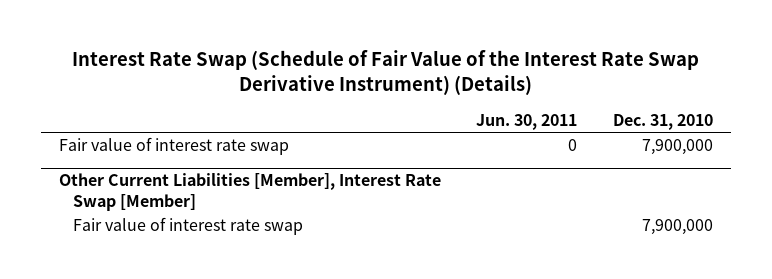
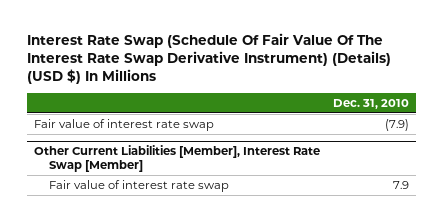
- Interest Rate Swap (Schedule of Fair Value of the Interest Rate Swap Derivative Instrument) (Details)
+ Interest Rate Swap (Schedule Of Fair Value Of The Interest Rate Swap Derivative Instrument) (Details) (USD $) In Millions
- | Jun. 30, 2011 | Dec. 31, 2010
+ | Dec. 31, 2010
- Fair value of interest rate swap | 0 | 7,900,000
+ Fair value of interest rate swap | (7.9)
@ Other Current Liabilities [Member], Interest Rate Swap [Member]
- Fair value of interest rate swap | | 7,900,000
+ Fair value of interest rate swap | 7.9

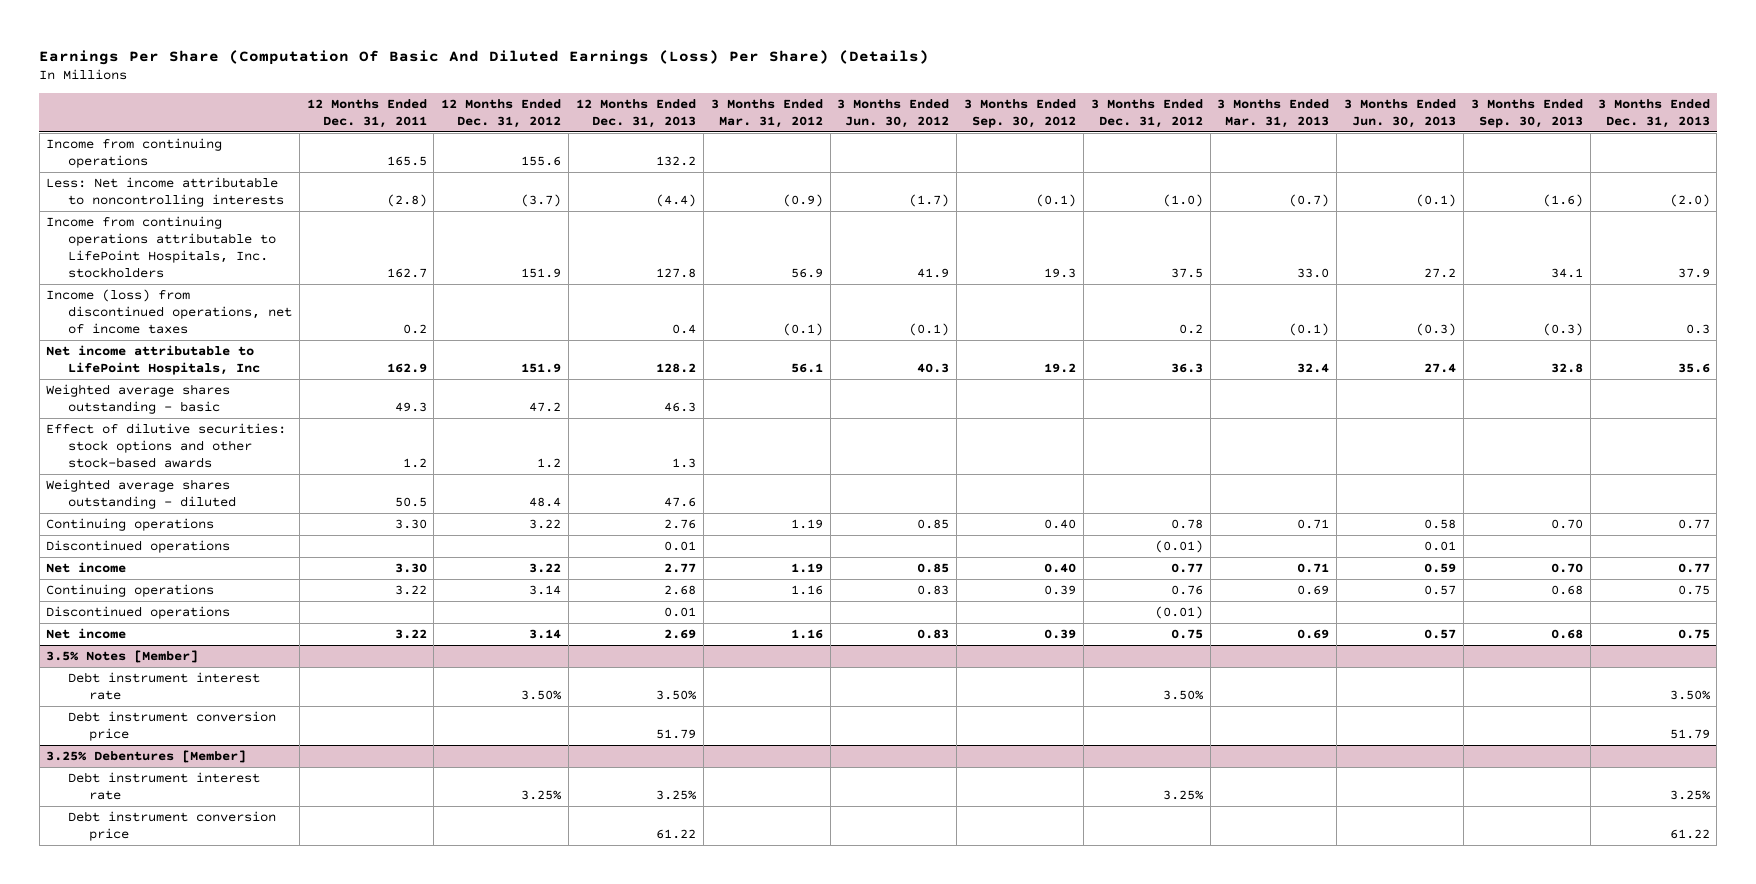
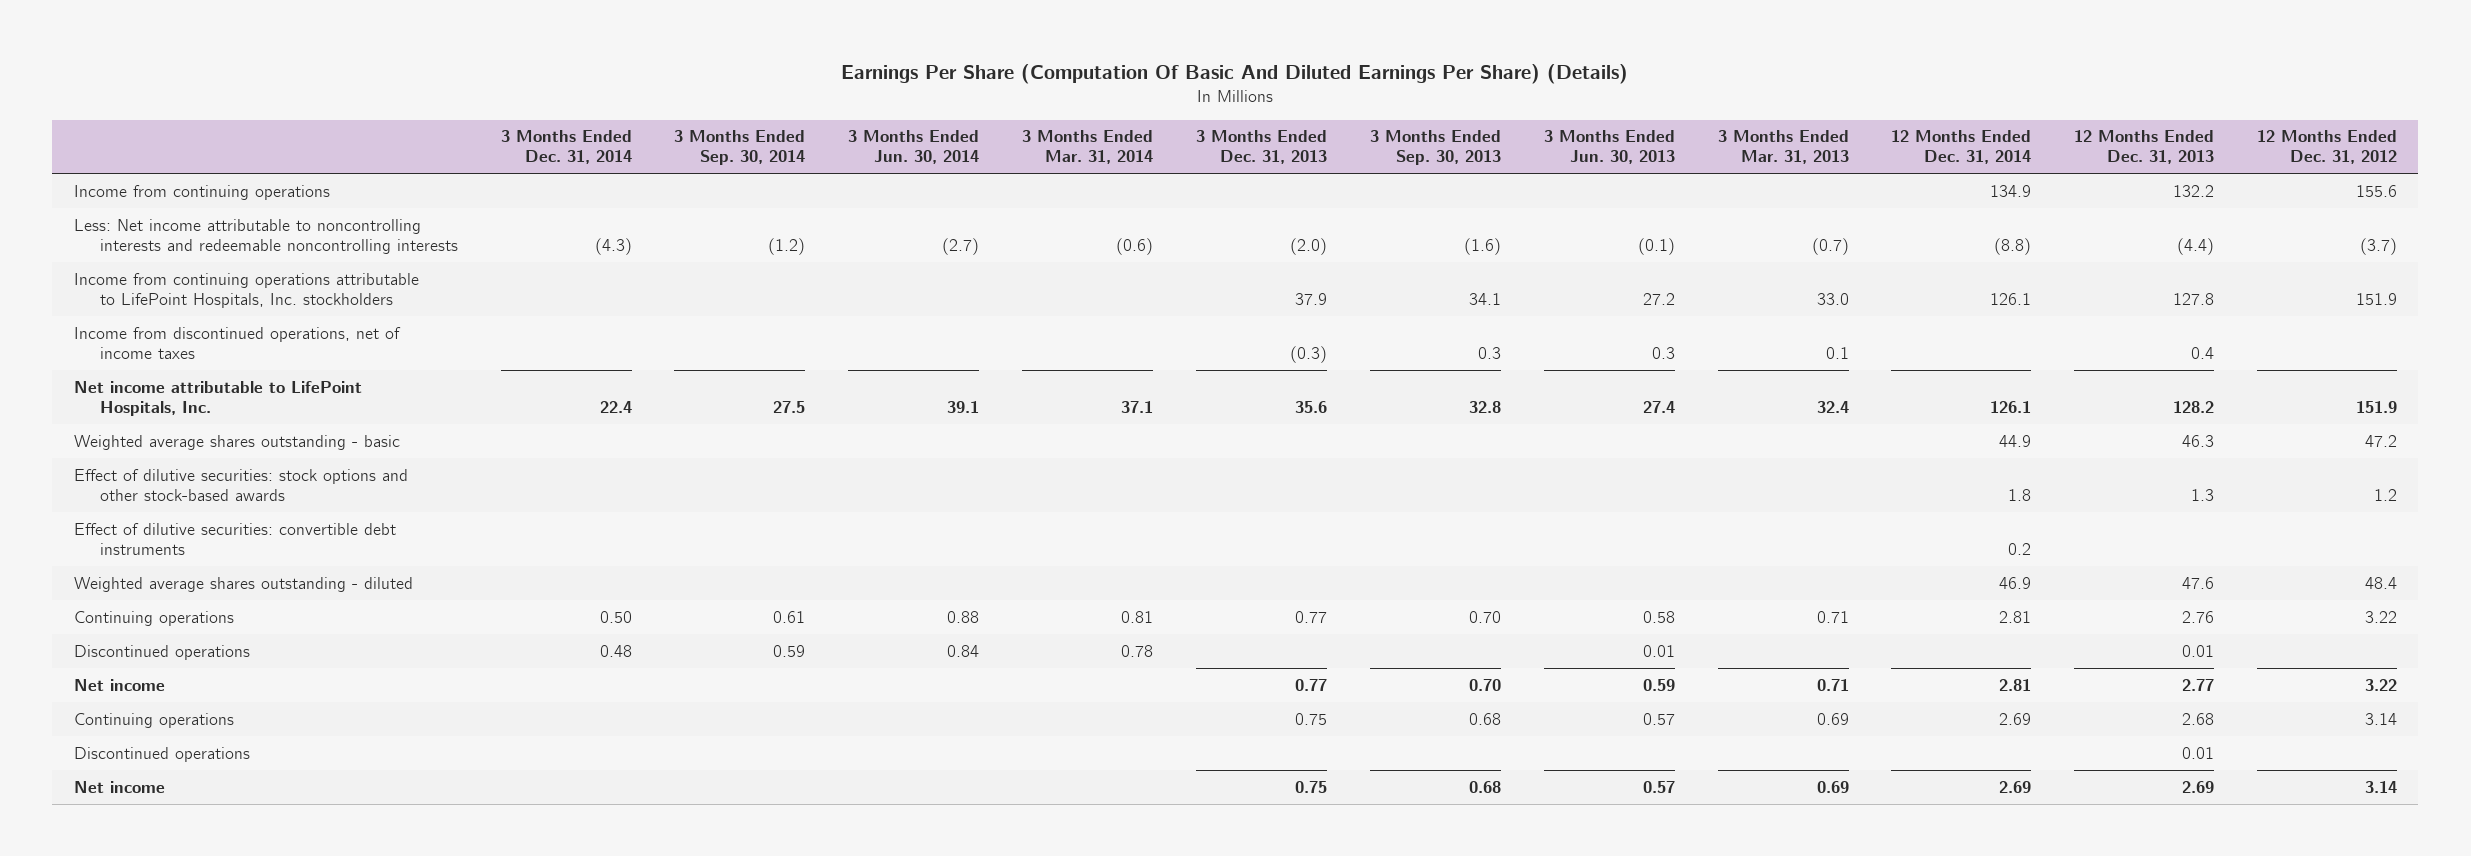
- Earnings Per Share (Computation Of Basic And Diluted Earnings (Loss) Per Share) (Details)
+ Earnings Per Share (Computation Of Basic And Diluted Earnings Per Share) (Details)
- | 12 Months Ended Dec. 31, 2011 | 12 Months Ended Dec. 31, 2012 | 12 Months Ended Dec. 31, 2013 | 3 Months Ended Mar. 31, 2012 | 3 Months Ended Jun. 30, 2012 | 3 Months Ended Sep. 30, 2012 | 3 Months Ended Dec. 31, 2012 | 3 Months Ended Mar. 31, 2013 | 3 Months Ended Jun. 30, 2013 | 3 Months Ended Sep. 30, 2013 | 3 Months Ended Dec. 31, 2013
+ | 3 Months Ended Dec. 31, 2014 | 3 Months Ended Sep. 30, 2014 | 3 Months Ended Jun. 30, 2014 | 3 Months Ended Mar. 31, 2014 | 3 Months Ended Dec. 31, 2013 | 3 Months Ended Sep. 30, 2013 | 3 Months Ended Jun. 30, 2013 | 3 Months Ended Mar. 31, 2013 | 12 Months Ended Dec. 31, 2014 | 12 Months Ended Dec. 31, 2013 | 12 Months Ended Dec. 31, 2012
- Less: Net income attributable to noncontrolling interests | (2.8) | (3.7) | (4.4) | (0.9) | (1.7) | (0.1) | (1.0) | (0.7) | (0.1) | (1.6) | (2.0)
+ Less: Net income attributable to noncontrolling interests and redeemable noncontrolling interests | (4.3) | (1.2) | (2.7) | (0.6) | (2.0) | (1.6) | (0.1) | (0.7) | (8.8) | (4.4) | (3.7)
- Income (loss) from discontinued operations, net of income taxes | 0.2 | | 0.4 | (0.1) | (0.1) | | 0.2 | (0.1) | (0.3) | (0.3) | 0.3
- Net income attributable to LifePoint Hospitals, Inc | 162.9 | 151.9 | 128.2 | 56.1 | 40.3 | 19.2 | 36.3 | 32.4 | 27.4 | 32.8 | 35.6
+ Income from discontinued operations, net of income taxes | | | | | (0.3) | 0.3 | 0.3 | 0.1 | | 0.4 |
+ Net income attributable to LifePoint Hospitals, Inc. | 22.4 | 27.5 | 39.1 | 37.1 | 35.6 | 32.8 | 27.4 | 32.4 | 126.1 | 128.2 | 151.9
+ Effect of dilutive securities: convertible debt instruments | | | | | | | | | 0.2 | |
- 3.5% Notes [Member]
- Debt instrument interest rate | | 3.50% | 3.50% | | | | 3.50% | | | | 3.50%
- Debt instrument conversion price | | | 51.79 | | | | | | | | 51.79
- 3.25% Debentures [Member]
- Debt instrument interest rate | | 3.25% | 3.25% | | | | 3.25% | | | | 3.25%
- Debt instrument conversion price | | | 61.22 | | | | | | | | 61.22

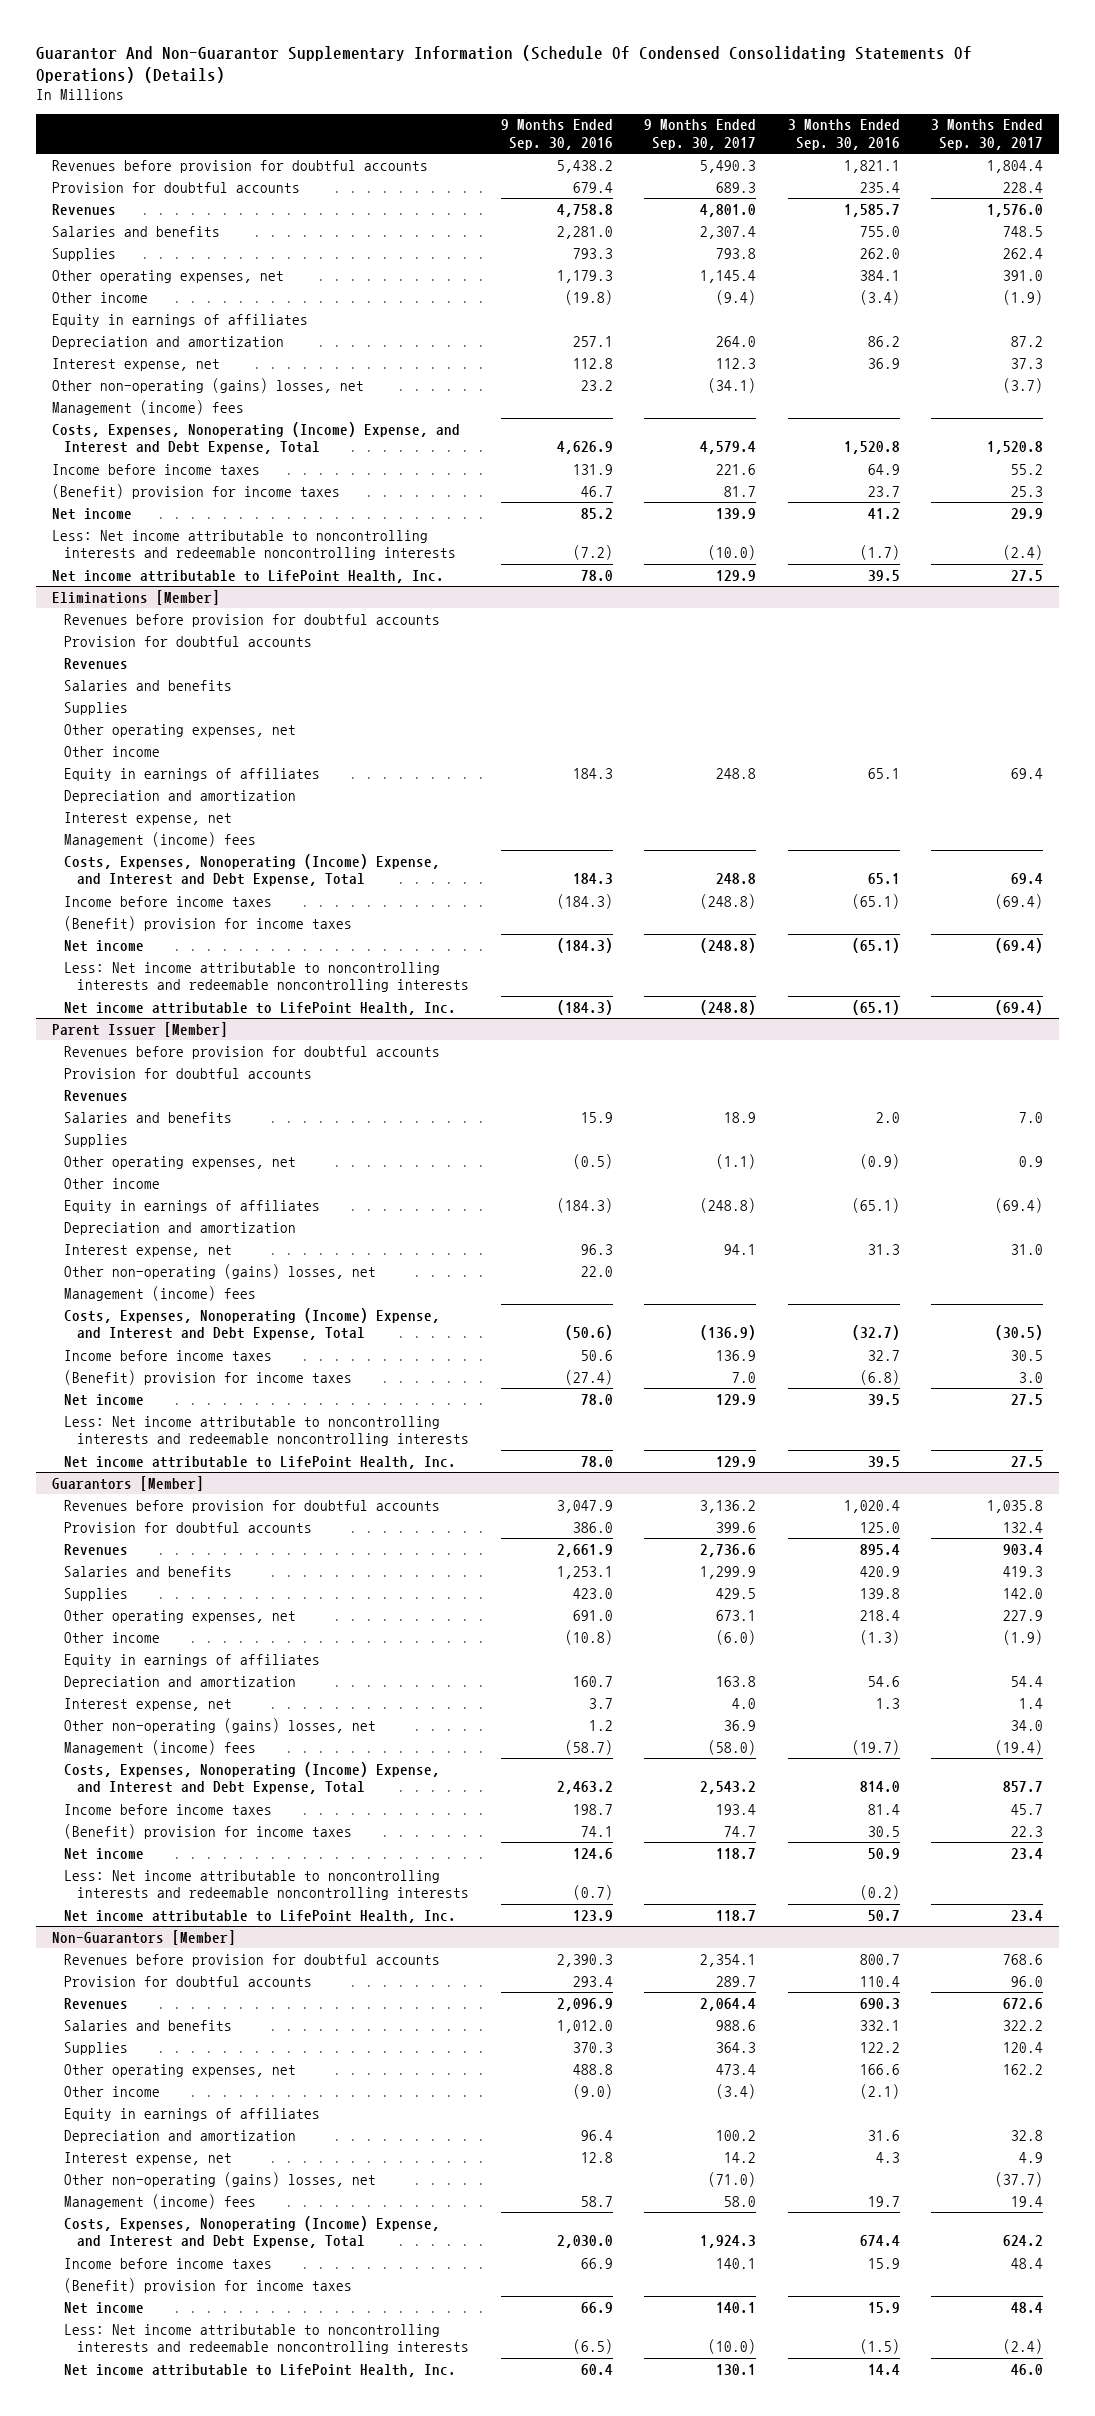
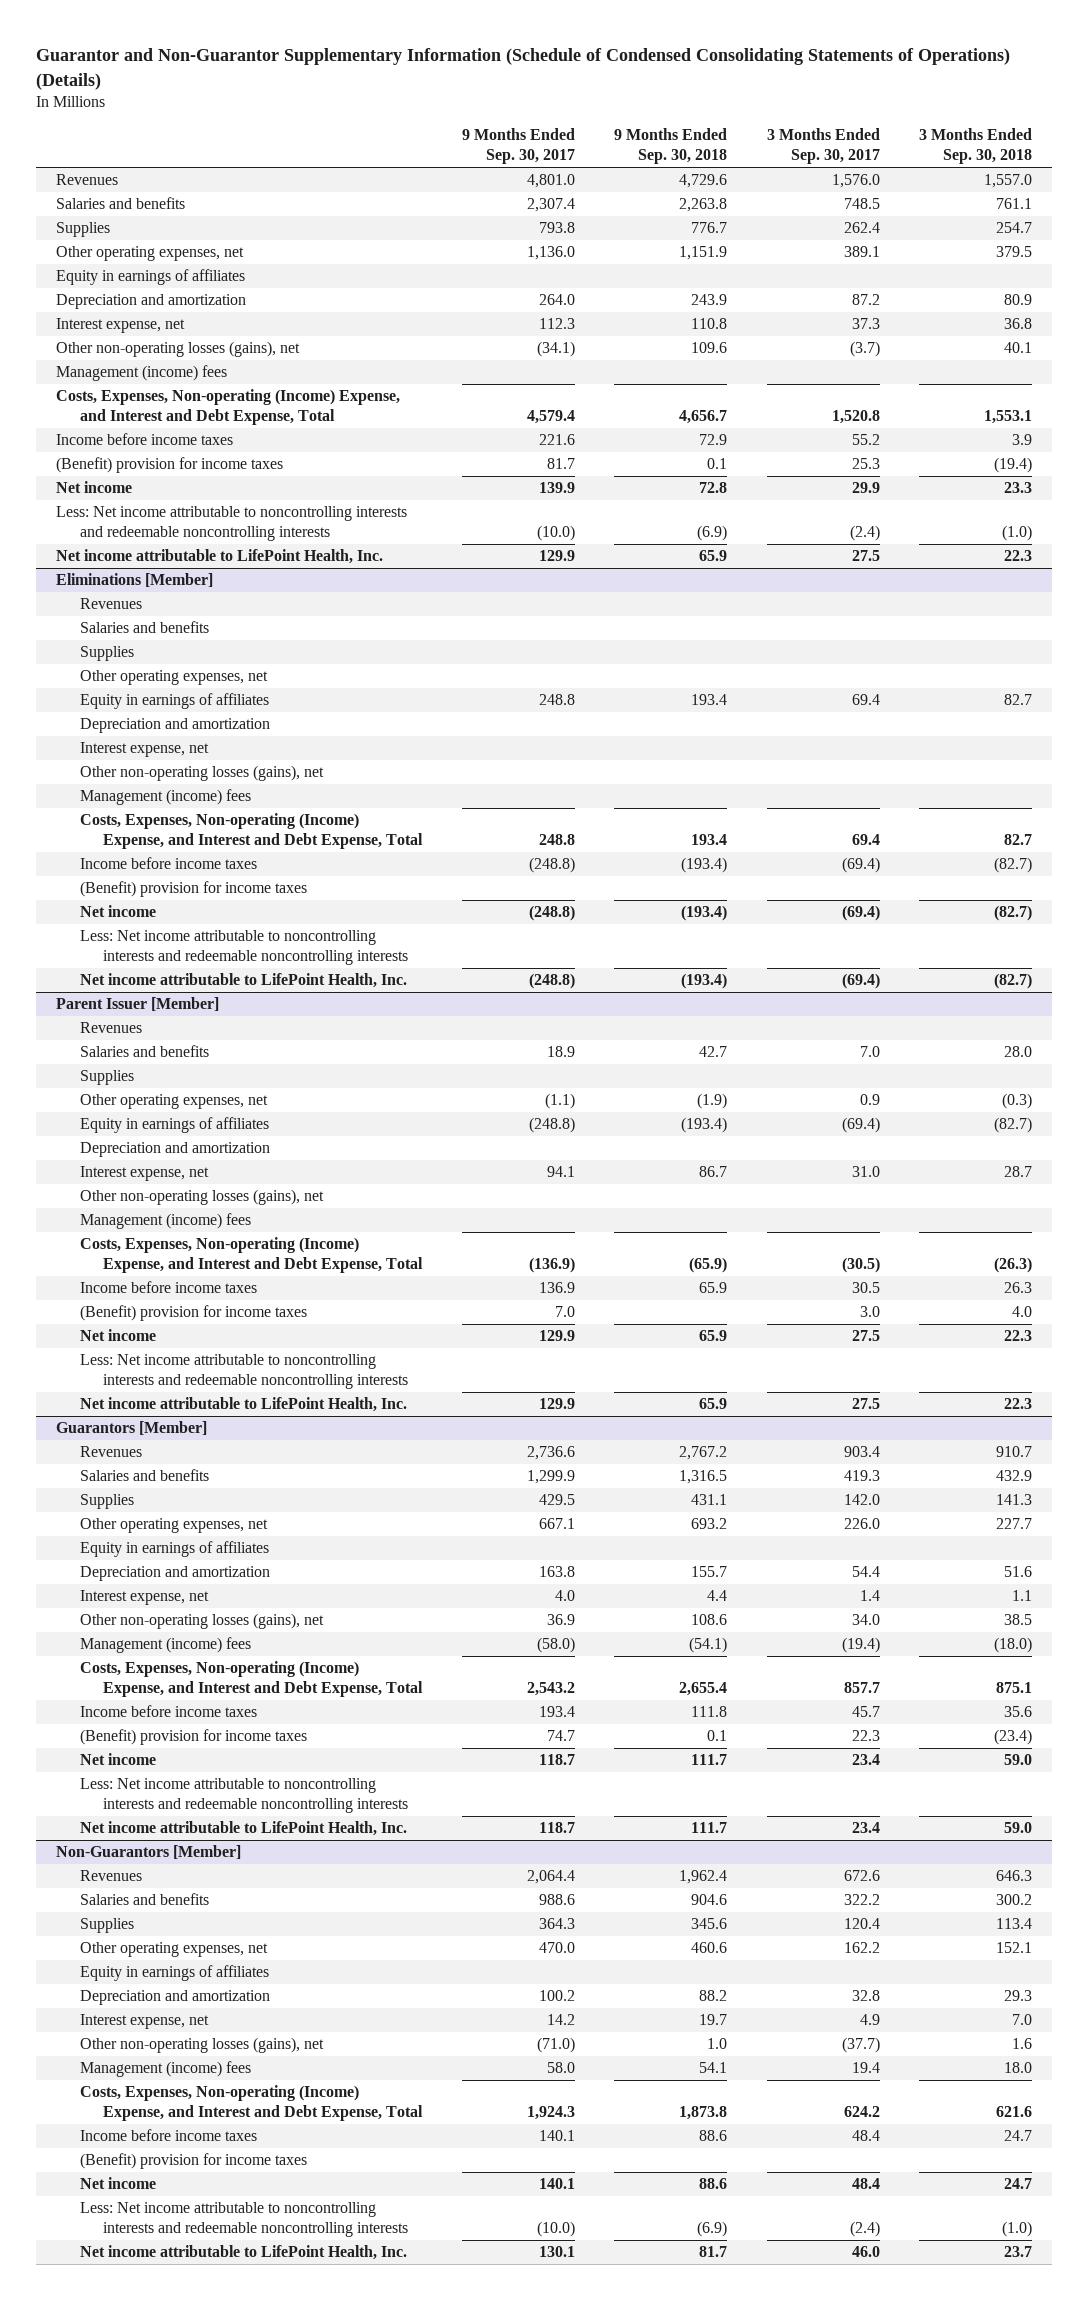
- Guarantor And Non-Guarantor Supplementary Information (Schedule Of Condensed Consolidating Statements Of Operations) (Details)
+ Guarantor and Non-Guarantor Supplementary Information (Schedule of Condensed Consolidating Statements of Operations) (Details)
- | 9 Months Ended Sep. 30, 2016 | 9 Months Ended Sep. 30, 2017 | 3 Months Ended Sep. 30, 2016 | 3 Months Ended Sep. 30, 2017
+ | 9 Months Ended Sep. 30, 2017 | 9 Months Ended Sep. 30, 2018 | 3 Months Ended Sep. 30, 2017 | 3 Months Ended Sep. 30, 2018
- Revenues before provision for doubtful accounts | 5,438.2 | 5,490.3 | 1,821.1 | 1,804.4
- Provision for doubtful accounts | 679.4 | 689.3 | 235.4 | 228.4
- Other operating expenses, net | 1,179.3 | 1,145.4 | 384.1 | 391.0
- Other income | (19.8) | (9.4) | (3.4) | (1.9)
+ Other operating expenses, net | 1,136.0 | 1,151.9 | 389.1 | 379.5
- Other non-operating (gains) losses, net | 23.2 | (34.1) | | (3.7)
+ Other non-operating losses (gains), net | (34.1) | 109.6 | (3.7) | 40.1
- Costs, Expenses, Nonoperating (Income) Expense, and Interest and Debt Expense, Total | 4,626.9 | 4,579.4 | 1,520.8 | 1,520.8
+ Costs, Expenses, Non-operating (Income) Expense, and Interest and Debt Expense, Total | 4,579.4 | 4,656.7 | 1,520.8 | 1,553.1
@ Eliminations [Member]
- Revenues before provision for doubtful accounts
- Provision for doubtful accounts
- Other income
+ Other non-operating losses (gains), net
- Costs, Expenses, Nonoperating (Income) Expense, and Interest and Debt Expense, Total | 184.3 | 248.8 | 65.1 | 69.4
+ Costs, Expenses, Non-operating (Income) Expense, and Interest and Debt Expense, Total | 248.8 | 193.4 | 69.4 | 82.7
@ Parent Issuer [Member]
- Revenues before provision for doubtful accounts
- Provision for doubtful accounts
- Other income
- Other non-operating (gains) losses, net | 22.0 | | |
+ Other non-operating losses (gains), net
- Costs, Expenses, Nonoperating (Income) Expense, and Interest and Debt Expense, Total | (50.6) | (136.9) | (32.7) | (30.5)
+ Costs, Expenses, Non-operating (Income) Expense, and Interest and Debt Expense, Total | (136.9) | (65.9) | (30.5) | (26.3)
@ Guarantors [Member]
- Revenues before provision for doubtful accounts | 3,047.9 | 3,136.2 | 1,020.4 | 1,035.8
- Provision for doubtful accounts | 386.0 | 399.6 | 125.0 | 132.4
- Other operating expenses, net | 691.0 | 673.1 | 218.4 | 227.9
- Other income | (10.8) | (6.0) | (1.3) | (1.9)
+ Other operating expenses, net | 667.1 | 693.2 | 226.0 | 227.7
- Other non-operating (gains) losses, net | 1.2 | 36.9 | | 34.0
+ Other non-operating losses (gains), net | 36.9 | 108.6 | 34.0 | 38.5
- Costs, Expenses, Nonoperating (Income) Expense, and Interest and Debt Expense, Total | 2,463.2 | 2,543.2 | 814.0 | 857.7
+ Costs, Expenses, Non-operating (Income) Expense, and Interest and Debt Expense, Total | 2,543.2 | 2,655.4 | 857.7 | 875.1
@ Non-Guarantors [Member]
- Revenues before provision for doubtful accounts | 2,390.3 | 2,354.1 | 800.7 | 768.6
- Provision for doubtful accounts | 293.4 | 289.7 | 110.4 | 96.0
- Other operating expenses, net | 488.8 | 473.4 | 166.6 | 162.2
- Other income | (9.0) | (3.4) | (2.1) |
+ Other operating expenses, net | 470.0 | 460.6 | 162.2 | 152.1
- Other non-operating (gains) losses, net | | (71.0) | | (37.7)
+ Other non-operating losses (gains), net | (71.0) | 1.0 | (37.7) | 1.6
- Costs, Expenses, Nonoperating (Income) Expense, and Interest and Debt Expense, Total | 2,030.0 | 1,924.3 | 674.4 | 624.2
+ Costs, Expenses, Non-operating (Income) Expense, and Interest and Debt Expense, Total | 1,924.3 | 1,873.8 | 624.2 | 621.6

